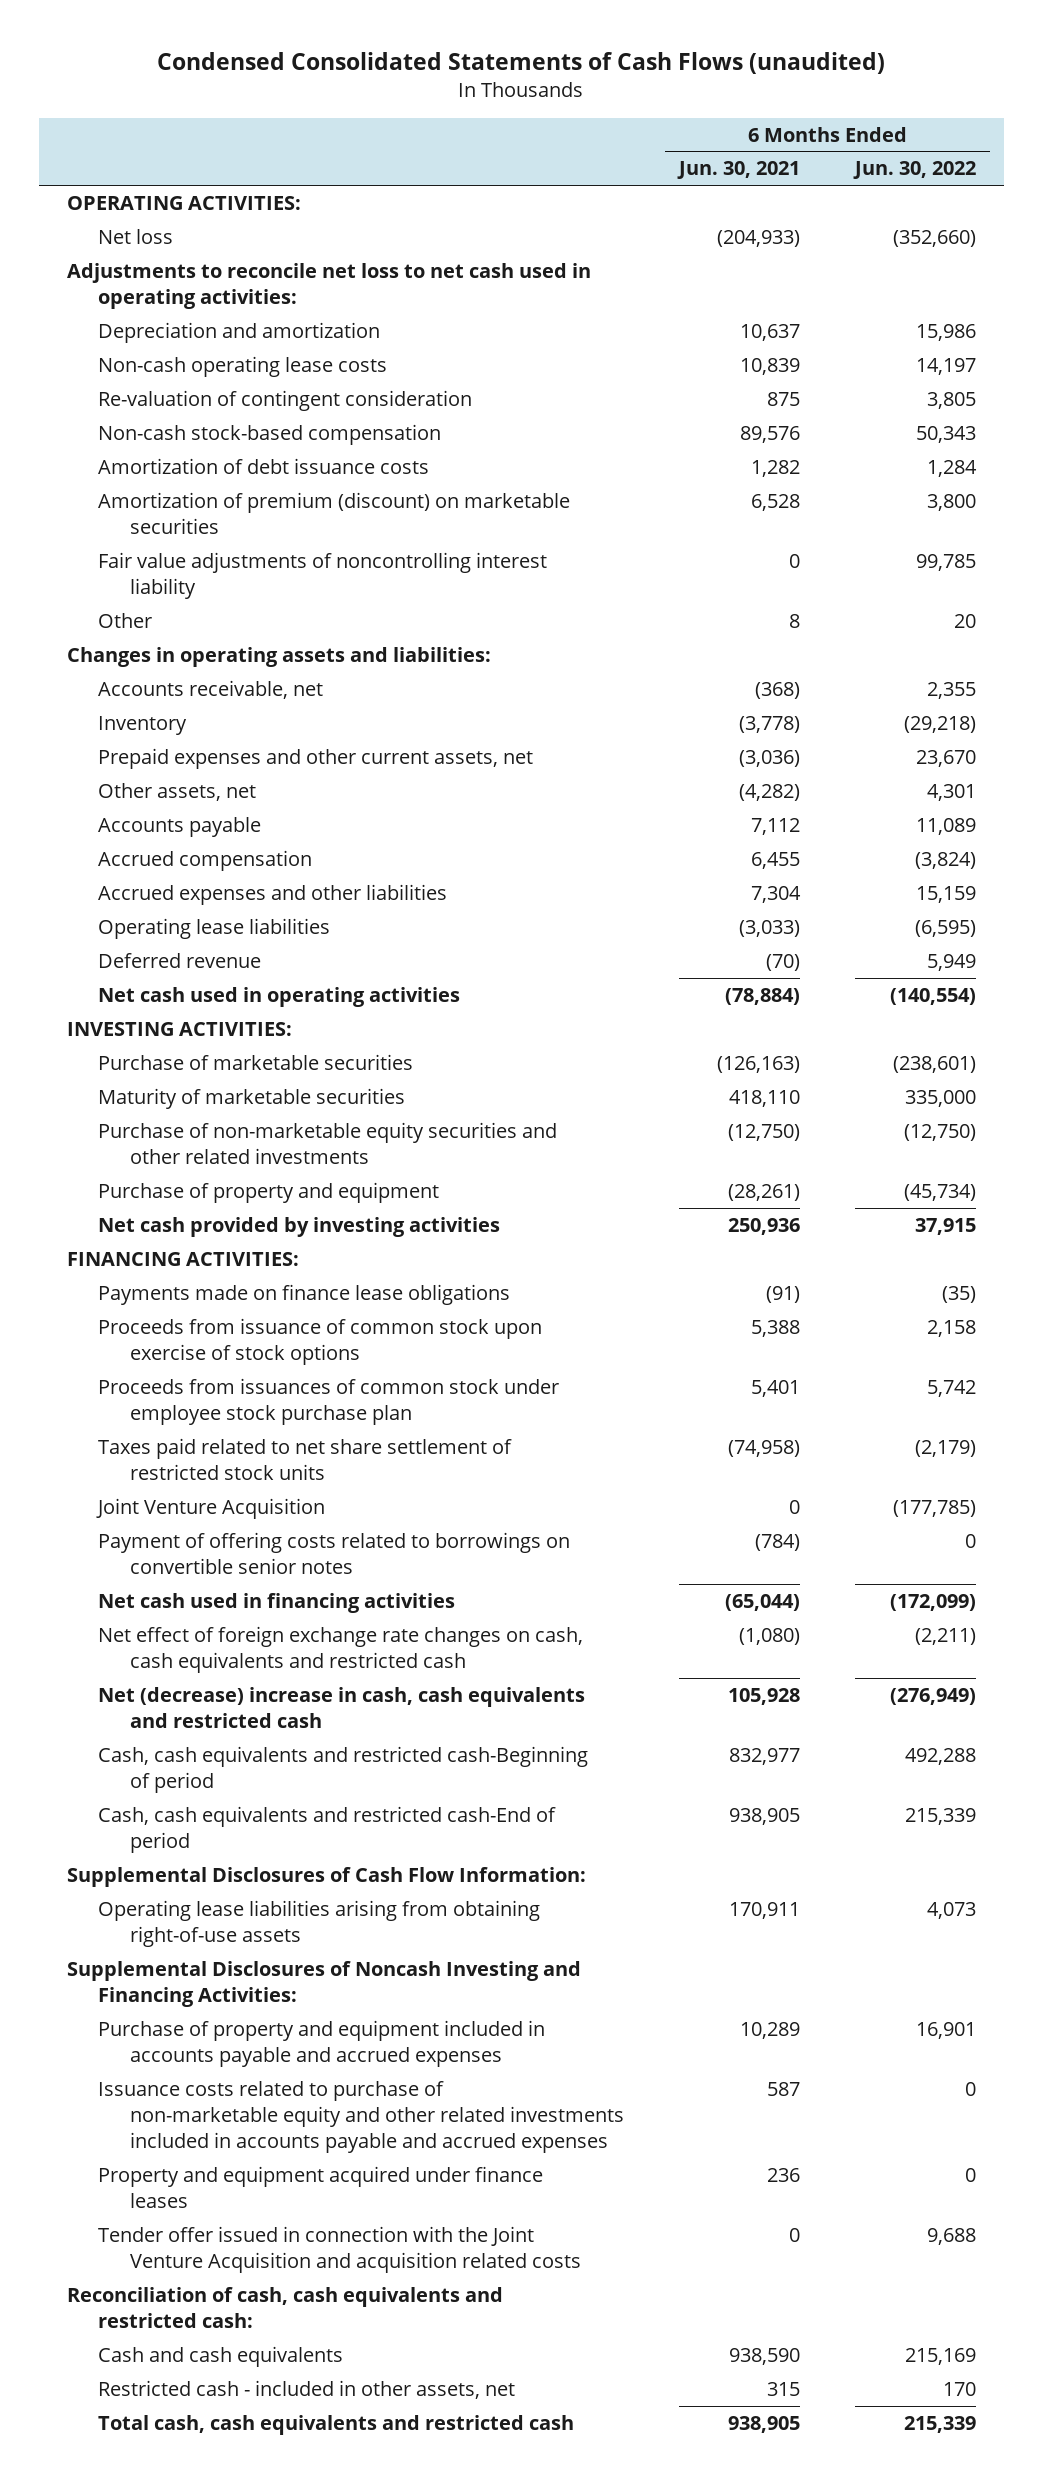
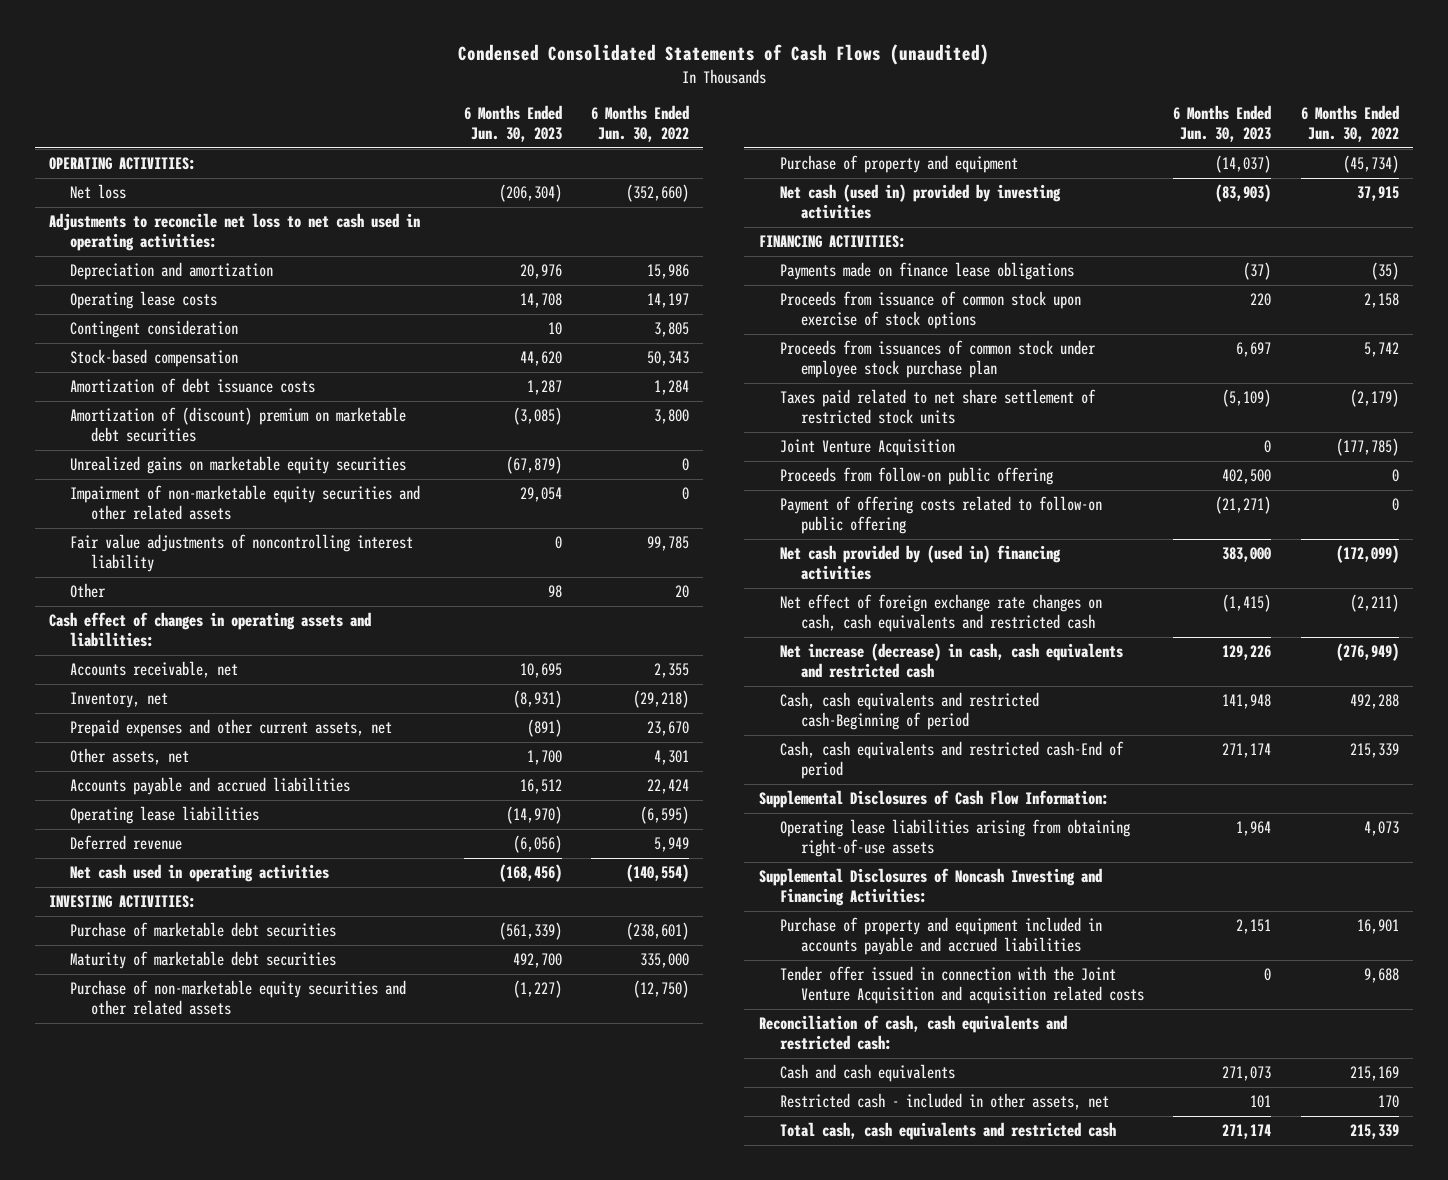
- | 6 Months Ended Jun. 30, 2021 | 6 Months Ended Jun. 30, 2022
+ | 6 Months Ended Jun. 30, 2023 | 6 Months Ended Jun. 30, 2022
- Non-cash operating lease costs | 10,839 | 14,197
- Re-valuation of contingent consideration | 875 | 3,805
- Non-cash stock-based compensation | 89,576 | 50,343
+ Operating lease costs | 14,708 | 14,197
+ Contingent consideration | 10 | 3,805
+ Stock-based compensation | 44,620 | 50,343
- Amortization of premium (discount) on marketable securities | 6,528 | 3,800
+ Amortization of (discount) premium on marketable debt securities | (3,085) | 3,800
+ Unrealized gains on marketable equity securities | (67,879) | 0
+ Impairment of non-marketable equity securities and other related assets | 29,054 | 0
- Changes in operating assets and liabilities:
+ Cash effect of changes in operating assets and liabilities:
- Inventory | (3,778) | (29,218)
+ Inventory, net | (8,931) | (29,218)
- Accounts payable | 7,112 | 11,089
- Accrued compensation | 6,455 | (3,824)
- Accrued expenses and other liabilities | 7,304 | 15,159
+ Accounts payable and accrued liabilities | 16,512 | 22,424
- Purchase of marketable securities | (126,163) | (238,601)
- Maturity of marketable securities | 418,110 | 335,000
- Purchase of non-marketable equity securities and other related investments | (12,750) | (12,750)
+ Purchase of marketable debt securities | (561,339) | (238,601)
+ Maturity of marketable debt securities | 492,700 | 335,000
+ Purchase of non-marketable equity securities and other related assets | (1,227) | (12,750)
- Net cash provided by investing activities | 250,936 | 37,915
+ Net cash (used in) provided by investing activities | (83,903) | 37,915
- Payment of offering costs related to borrowings on convertible senior notes | (784) | 0
- Net cash used in financing activities | (65,044) | (172,099)
+ Proceeds from follow-on public offering | 402,500 | 0
+ Payment of offering costs related to follow-on public offering | (21,271) | 0
+ Net cash provided by (used in) financing activities | 383,000 | (172,099)
- Net (decrease) increase in cash, cash equivalents and restricted cash | 105,928 | (276,949)
+ Net increase (decrease) in cash, cash equivalents and restricted cash | 129,226 | (276,949)
- Purchase of property and equipment included in accounts payable and accrued expenses | 10,289 | 16,901
- Issuance costs related to purchase of non-marketable equity and other related investments included in accounts payable and accrued expenses | 587 | 0
- Property and equipment acquired under finance leases | 236 | 0
+ Purchase of property and equipment included in accounts payable and accrued liabilities | 2,151 | 16,901

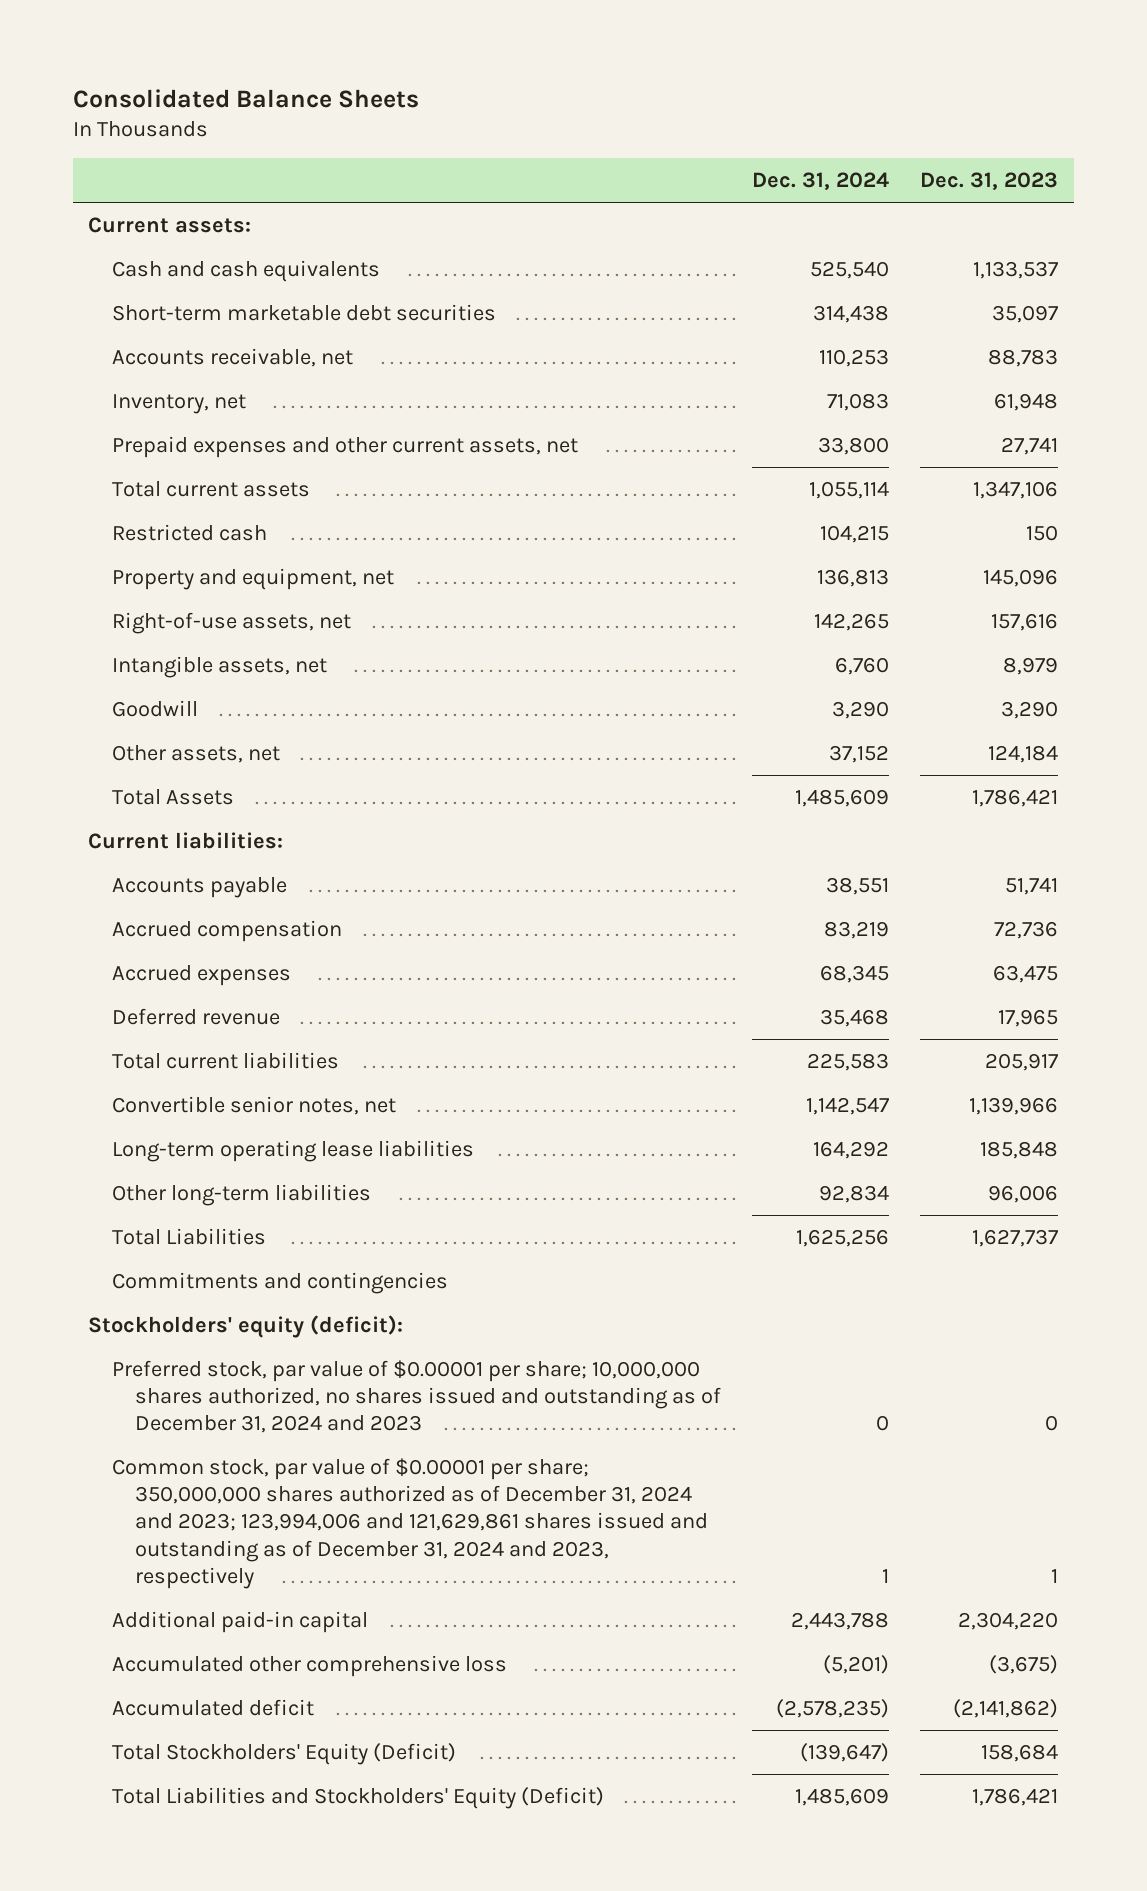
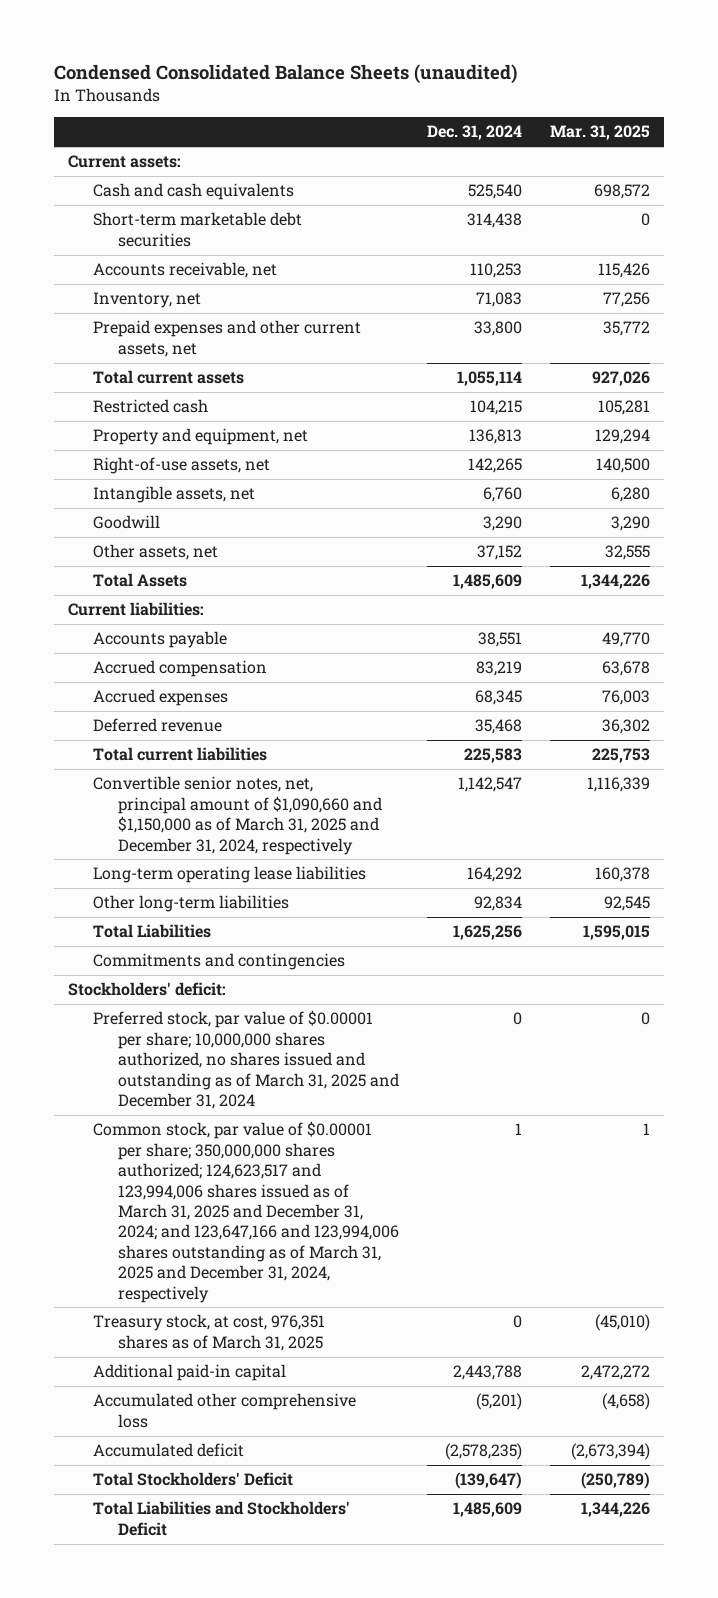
- Consolidated Balance Sheets
+ Condensed Consolidated Balance Sheets (unaudited)
- | Dec. 31, 2024 | Dec. 31, 2023
+ | Dec. 31, 2024 | Mar. 31, 2025
- Convertible senior notes, net | 1,142,547 | 1,139,966
+ Convertible senior notes, net, principal amount of $1,090,660 and $1,150,000 as of March 31, 2025 and December 31, 2024, respectively | 1,142,547 | 1,116,339
- Stockholders' equity (deficit):
- Preferred stock, par value of $0.00001 per share; 10,000,000 shares authorized, no shares issued and outstanding as of December 31, 2024 and 2023 | 0 | 0
- Common stock, par value of $0.00001 per share; 350,000,000 shares authorized as of December 31, 2024 and 2023; 123,994,006 and 121,629,861 shares issued and outstanding as of December 31, 2024 and 2023, respectively | 1 | 1
+ Stockholders' deficit:
+ Preferred stock, par value of $0.00001 per share; 10,000,000 shares authorized, no shares issued and outstanding as of March 31, 2025 and December 31, 2024 | 0 | 0
+ Common stock, par value of $0.00001 per share; 350,000,000 shares authorized; 124,623,517 and 123,994,006 shares issued as of March 31, 2025 and December 31, 2024; and 123,647,166 and 123,994,006 shares outstanding as of March 31, 2025 and December 31, 2024, respectively | 1 | 1
+ Treasury stock, at cost, 976,351 shares as of March 31, 2025 | 0 | (45,010)
- Total Stockholders' Equity (Deficit) | (139,647) | 158,684
- Total Liabilities and Stockholders' Equity (Deficit) | 1,485,609 | 1,786,421
+ Total Stockholders' Deficit | (139,647) | (250,789)
+ Total Liabilities and Stockholders' Deficit | 1,485,609 | 1,344,226

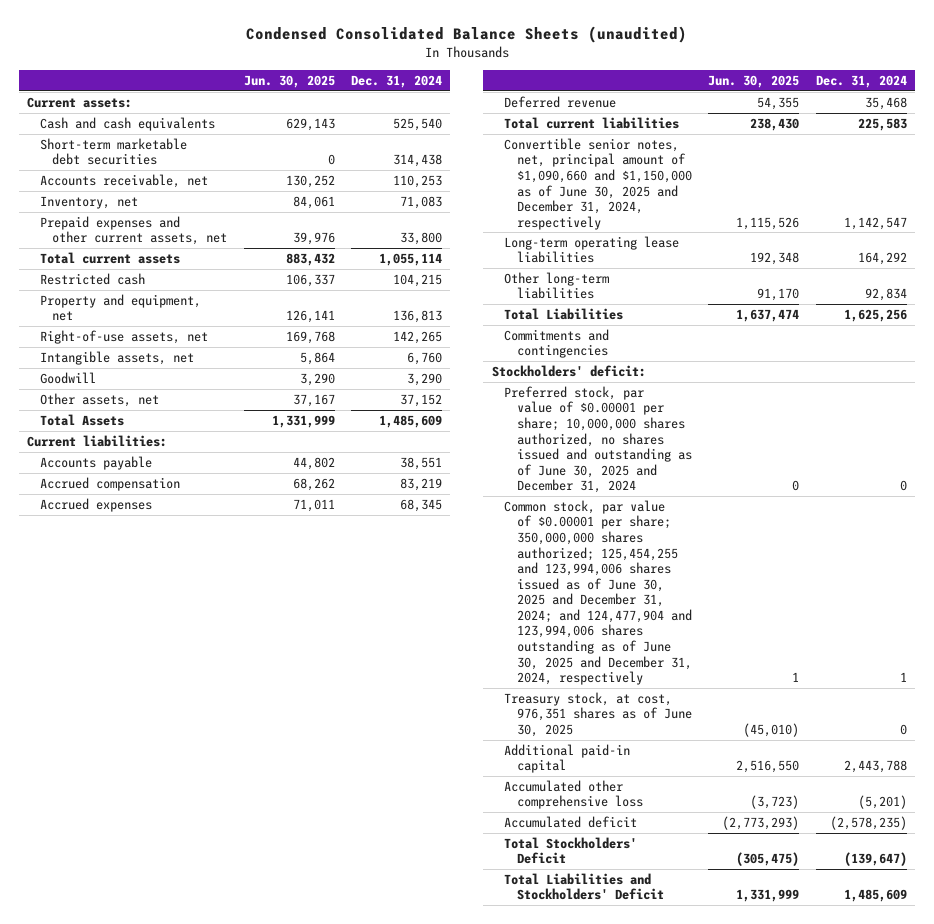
- | Dec. 31, 2024 | Mar. 31, 2025
+ | Jun. 30, 2025 | Dec. 31, 2024
- Convertible senior notes, net, principal amount of $1,090,660 and $1,150,000 as of March 31, 2025 and December 31, 2024, respectively | 1,142,547 | 1,116,339
+ Convertible senior notes, net, principal amount of $1,090,660 and $1,150,000 as of June 30, 2025 and December 31, 2024, respectively | 1,115,526 | 1,142,547
- Preferred stock, par value of $0.00001 per share; 10,000,000 shares authorized, no shares issued and outstanding as of March 31, 2025 and December 31, 2024 | 0 | 0
- Common stock, par value of $0.00001 per share; 350,000,000 shares authorized; 124,623,517 and 123,994,006 shares issued as of March 31, 2025 and December 31, 2024; and 123,647,166 and 123,994,006 shares outstanding as of March 31, 2025 and December 31, 2024, respectively | 1 | 1
- Treasury stock, at cost, 976,351 shares as of March 31, 2025 | 0 | (45,010)
+ Preferred stock, par value of $0.00001 per share; 10,000,000 shares authorized, no shares issued and outstanding as of June 30, 2025 and December 31, 2024 | 0 | 0
+ Common stock, par value of $0.00001 per share; 350,000,000 shares authorized; 125,454,255 and 123,994,006 shares issued as of June 30, 2025 and December 31, 2024; and 124,477,904 and 123,994,006 shares outstanding as of June 30, 2025 and December 31, 2024, respectively | 1 | 1
+ Treasury stock, at cost, 976,351 shares as of June 30, 2025 | (45,010) | 0

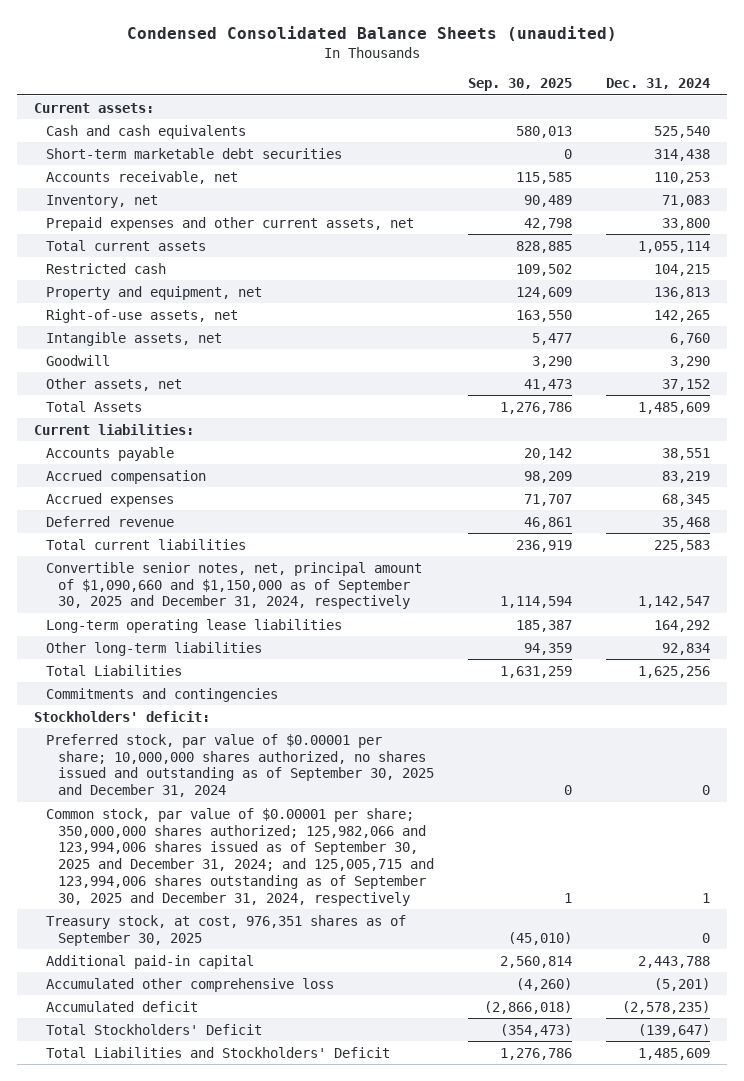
- | Jun. 30, 2025 | Dec. 31, 2024
+ | Sep. 30, 2025 | Dec. 31, 2024
- Convertible senior notes, net, principal amount of $1,090,660 and $1,150,000 as of June 30, 2025 and December 31, 2024, respectively | 1,115,526 | 1,142,547
+ Convertible senior notes, net, principal amount of $1,090,660 and $1,150,000 as of September 30, 2025 and December 31, 2024, respectively | 1,114,594 | 1,142,547
- Preferred stock, par value of $0.00001 per share; 10,000,000 shares authorized, no shares issued and outstanding as of June 30, 2025 and December 31, 2024 | 0 | 0
- Common stock, par value of $0.00001 per share; 350,000,000 shares authorized; 125,454,255 and 123,994,006 shares issued as of June 30, 2025 and December 31, 2024; and 124,477,904 and 123,994,006 shares outstanding as of June 30, 2025 and December 31, 2024, respectively | 1 | 1
- Treasury stock, at cost, 976,351 shares as of June 30, 2025 | (45,010) | 0
+ Preferred stock, par value of $0.00001 per share; 10,000,000 shares authorized, no shares issued and outstanding as of September 30, 2025 and December 31, 2024 | 0 | 0
+ Common stock, par value of $0.00001 per share; 350,000,000 shares authorized; 125,982,066 and 123,994,006 shares issued as of September 30, 2025 and December 31, 2024; and 125,005,715 and 123,994,006 shares outstanding as of September 30, 2025 and December 31, 2024, respectively | 1 | 1
+ Treasury stock, at cost, 976,351 shares as of September 30, 2025 | (45,010) | 0

